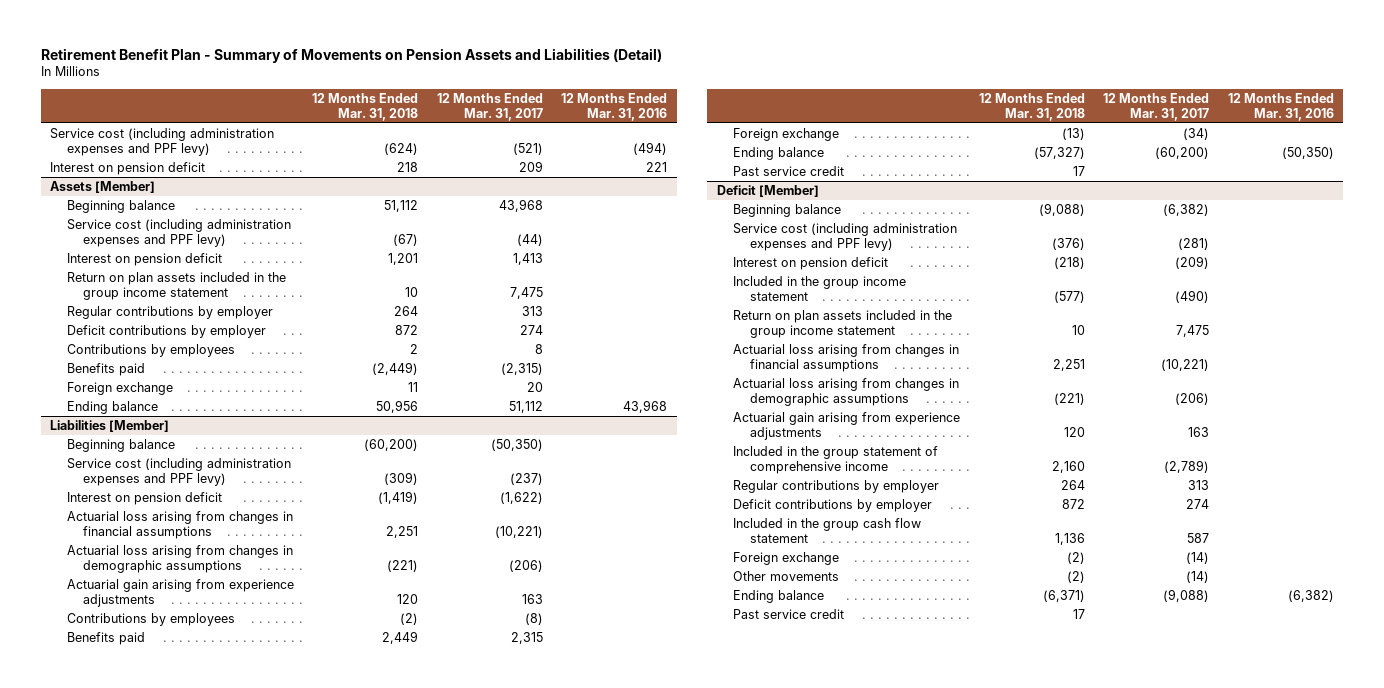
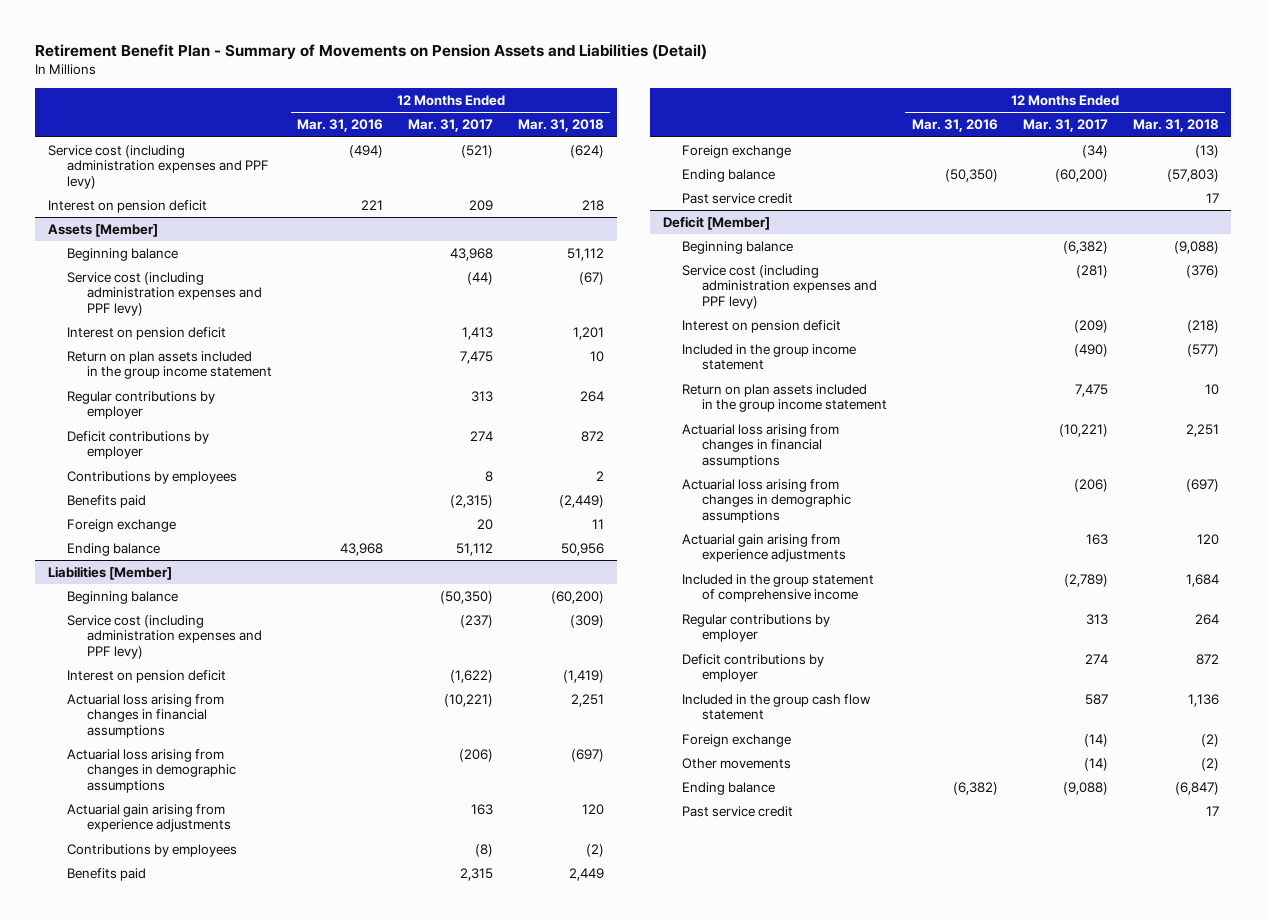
- | 12 Months Ended Mar. 31, 2018 | 12 Months Ended Mar. 31, 2017 | 12 Months Ended Mar. 31, 2016
+ | 12 Months Ended Mar. 31, 2016 | 12 Months Ended Mar. 31, 2017 | 12 Months Ended Mar. 31, 2018
@ Liabilities [Member]
- Actuarial loss arising from changes in demographic assumptions | (221) | (206) |
+ Actuarial loss arising from changes in demographic assumptions | | (206) | (697)
- Ending balance | (57,327) | (60,200) | (50,350)
+ Ending balance | (50,350) | (60,200) | (57,803)
@ Deficit [Member]
- Actuarial loss arising from changes in demographic assumptions | (221) | (206) |
+ Actuarial loss arising from changes in demographic assumptions | | (206) | (697)
- Included in the group statement of comprehensive income | 2,160 | (2,789) |
+ Included in the group statement of comprehensive income | | (2,789) | 1,684
- Ending balance | (6,371) | (9,088) | (6,382)
+ Ending balance | (6,382) | (9,088) | (6,847)

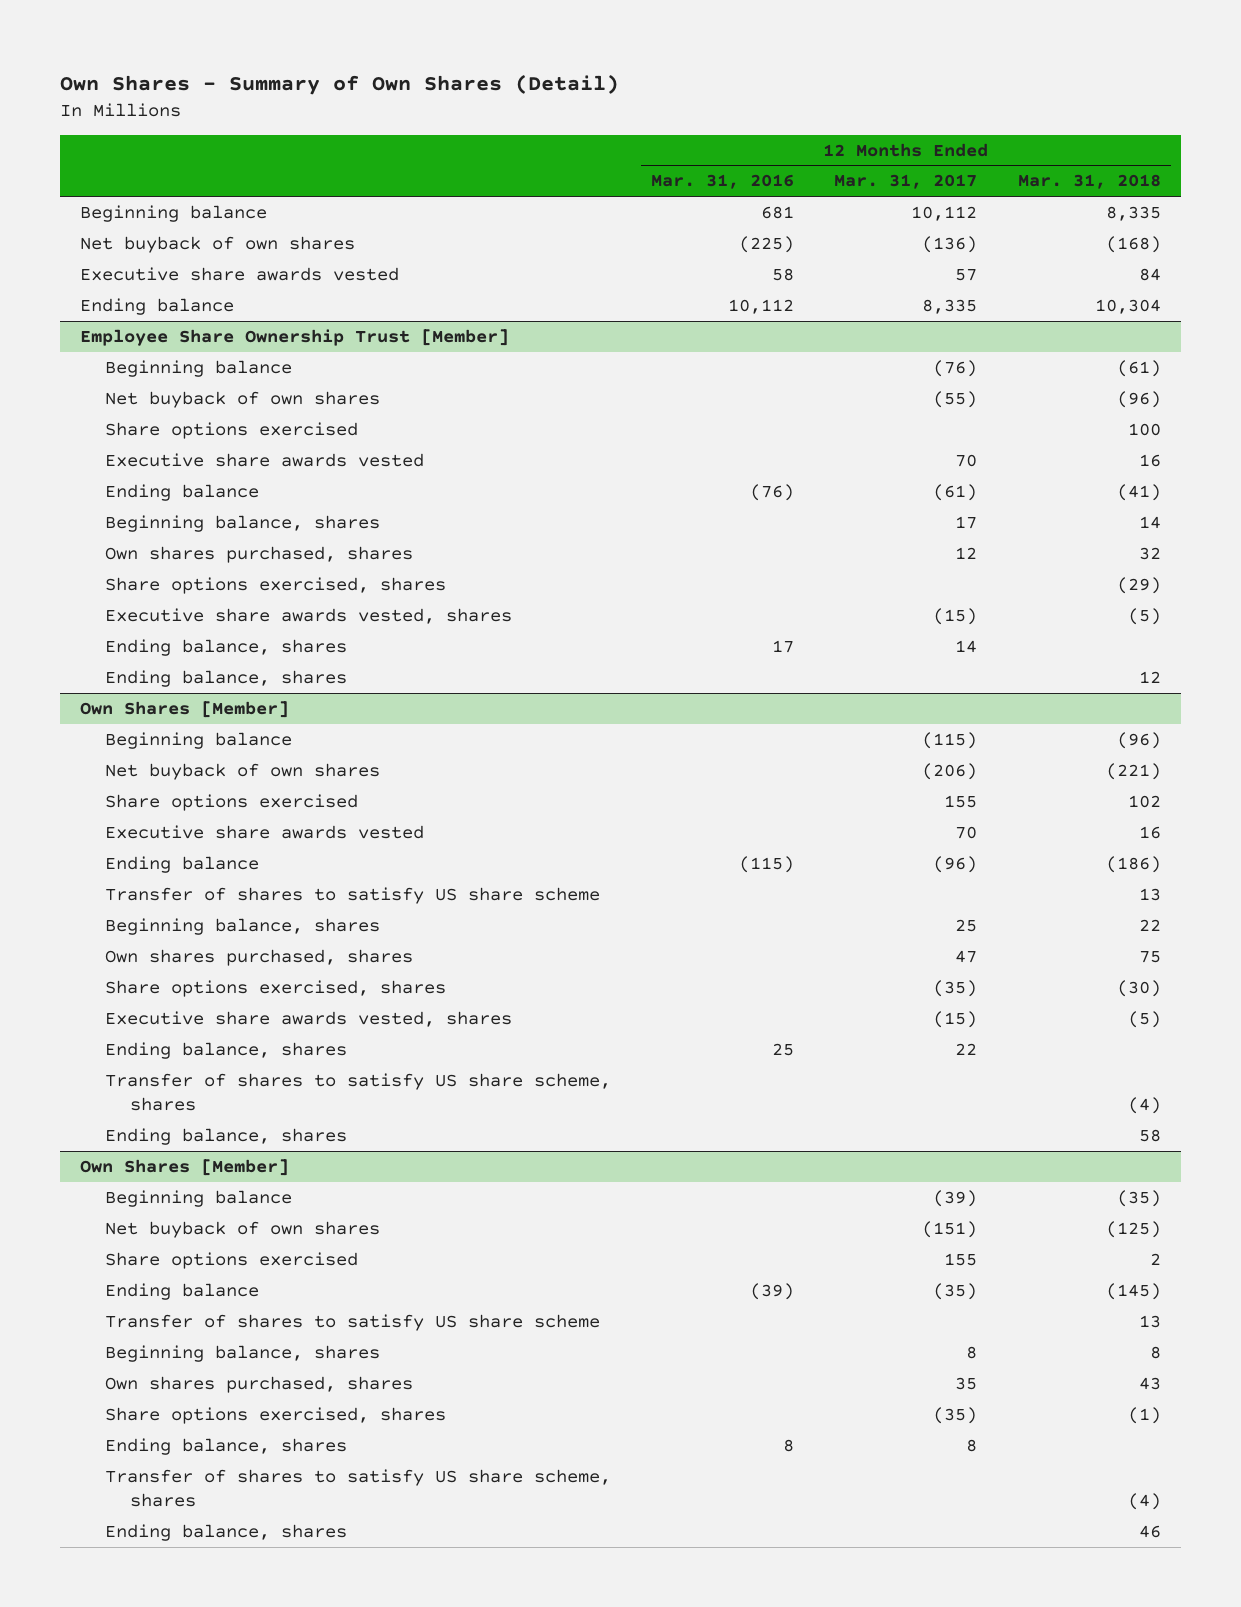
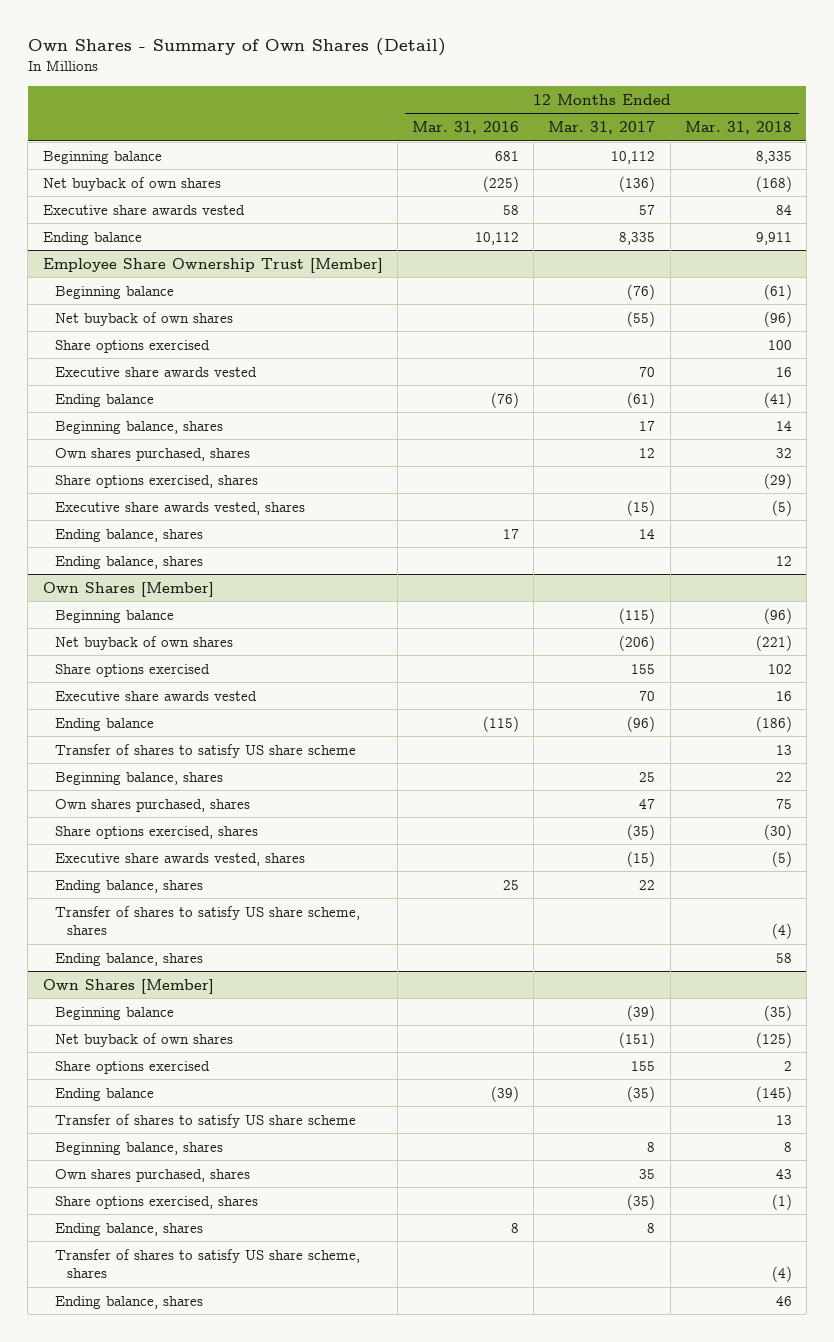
- Ending balance | 10,112 | 8,335 | 10,304
+ Ending balance | 10,112 | 8,335 | 9,911

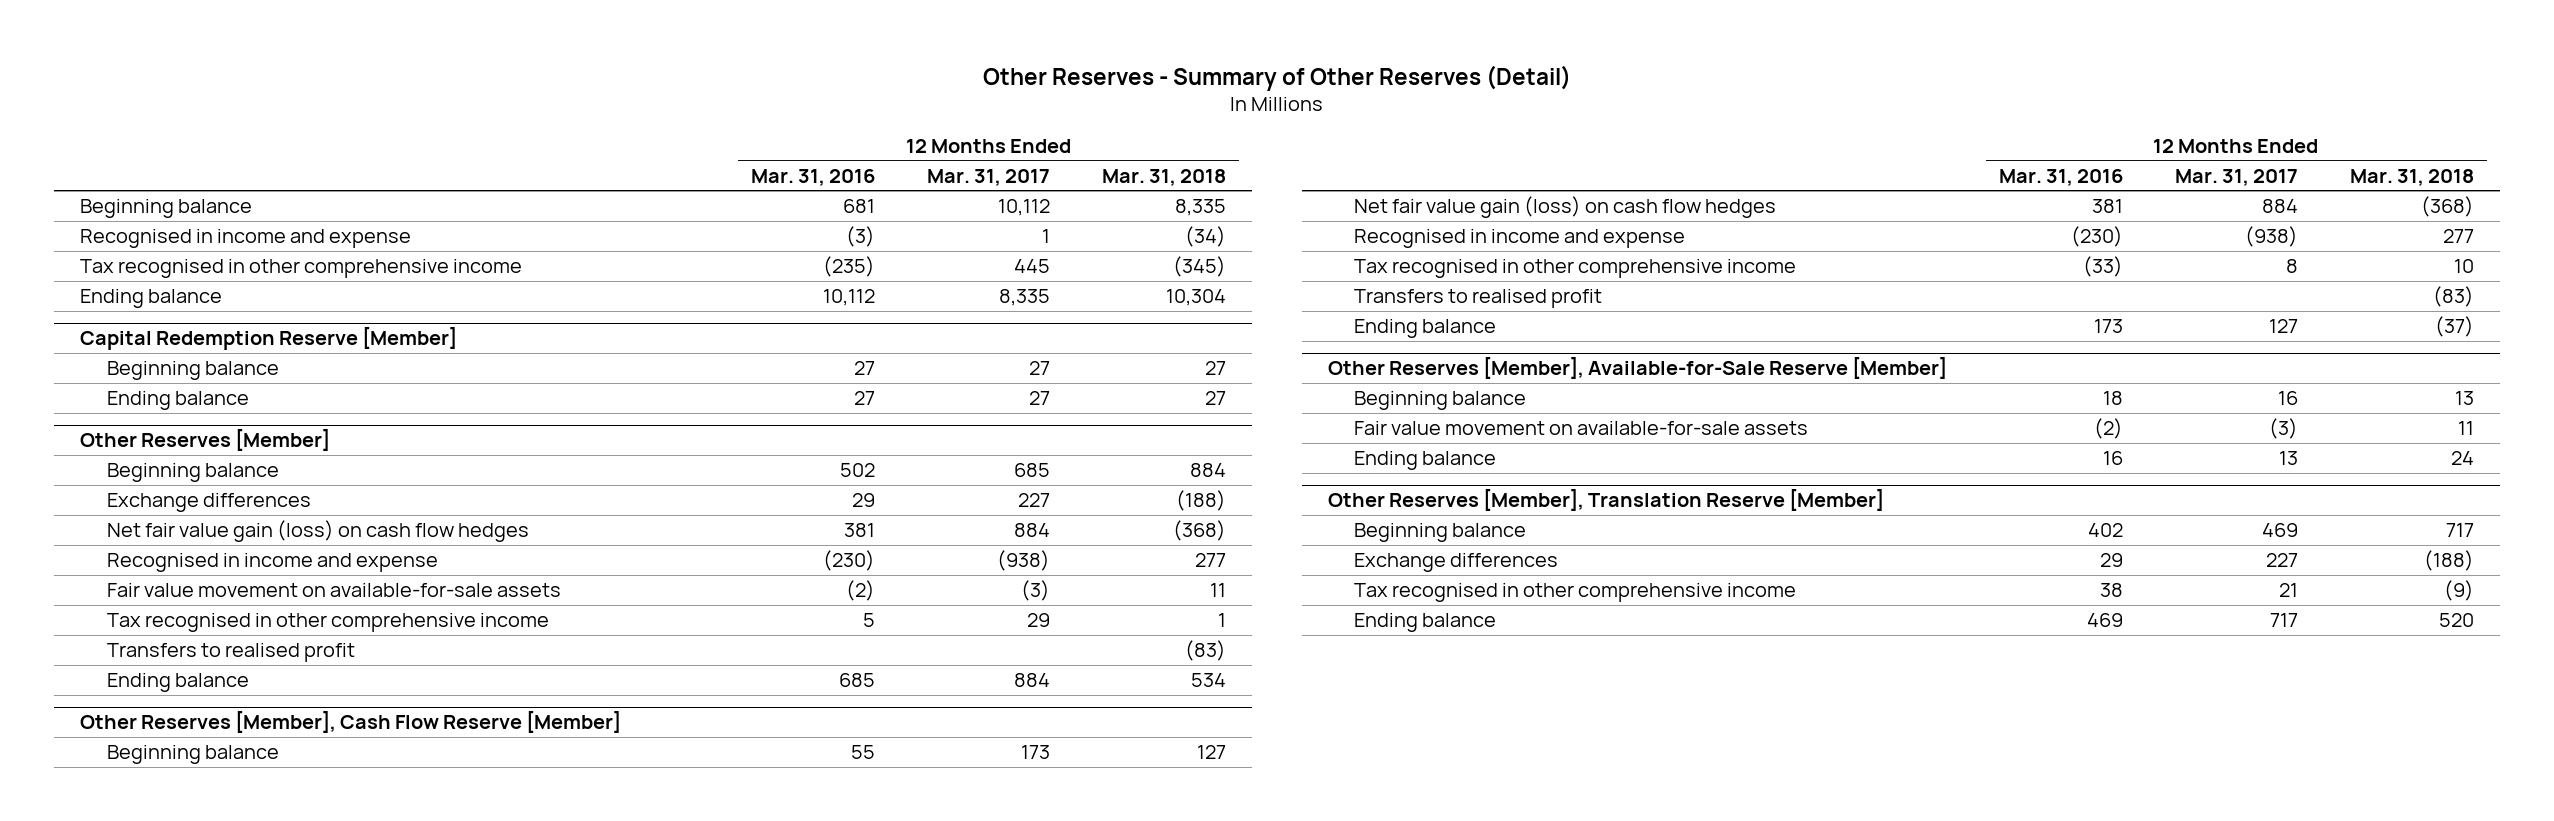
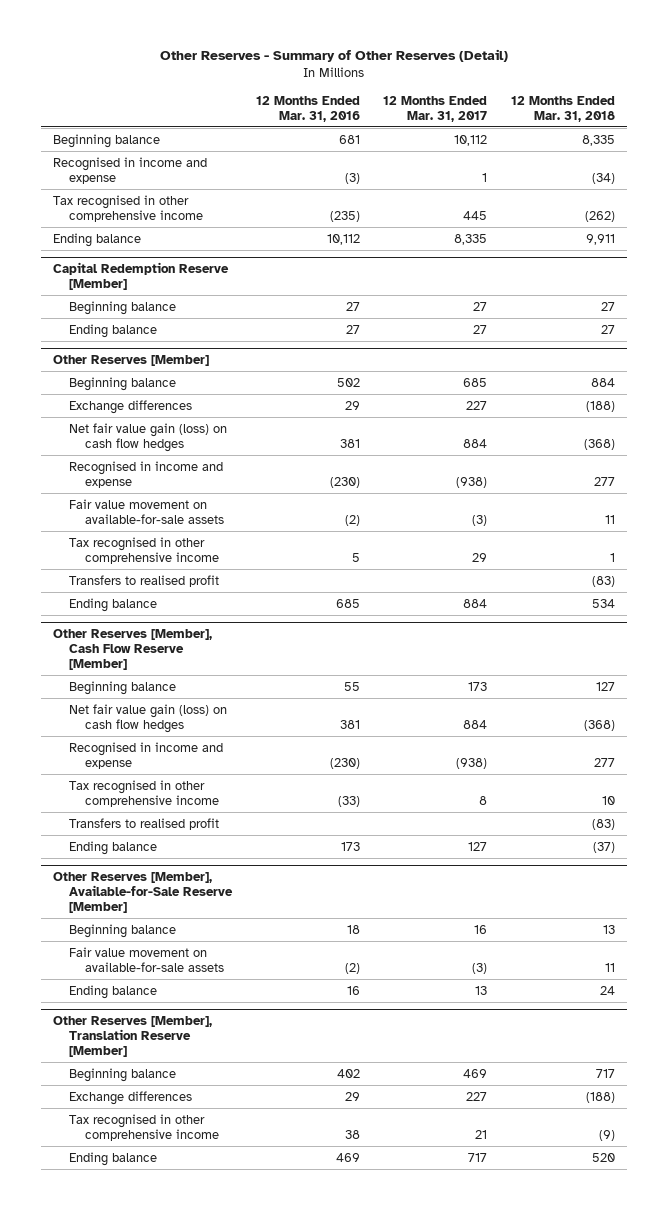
- Tax recognised in other comprehensive income | (235) | 445 | (345)
- Ending balance | 10,112 | 8,335 | 10,304
+ Tax recognised in other comprehensive income | (235) | 445 | (262)
+ Ending balance | 10,112 | 8,335 | 9,911

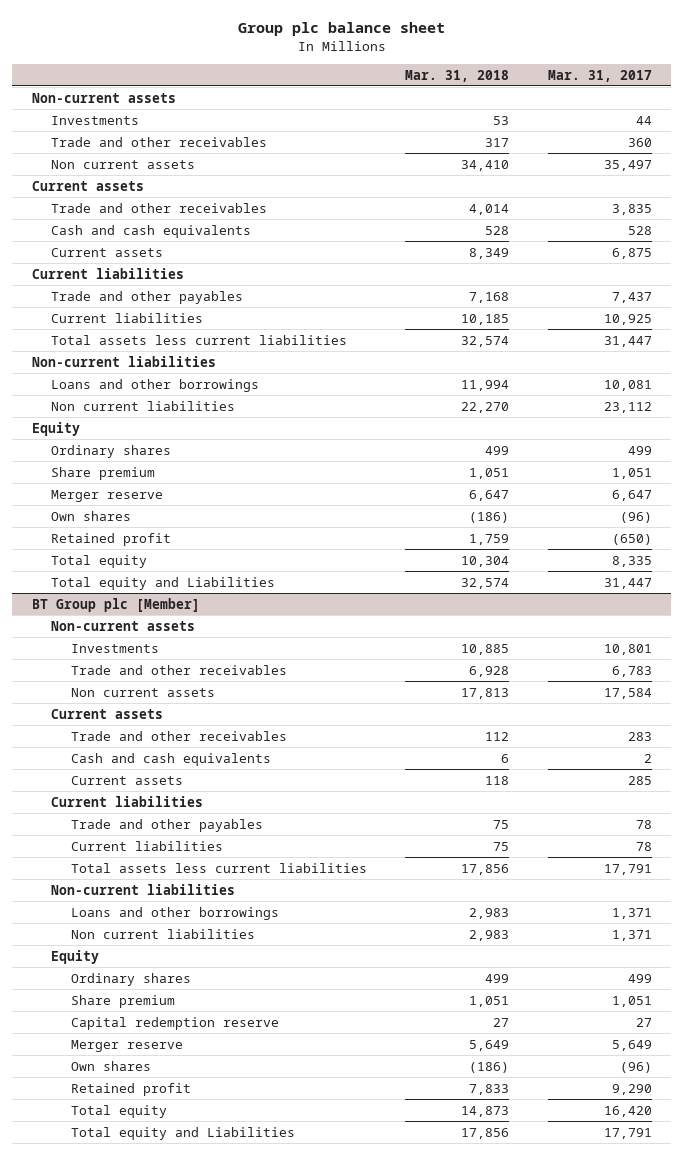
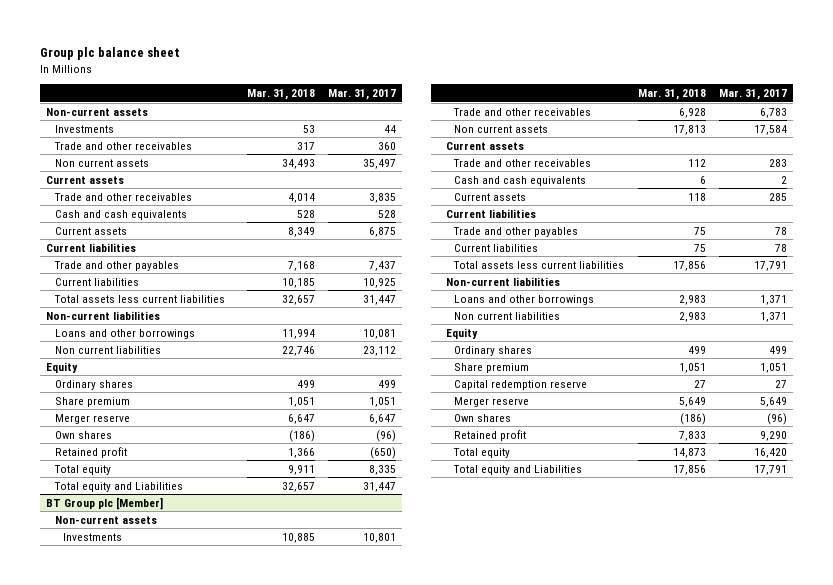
- Non current assets | 34,410 | 35,497
+ Non current assets | 34,493 | 35,497
- Total assets less current liabilities | 32,574 | 31,447
+ Total assets less current liabilities | 32,657 | 31,447
- Non current liabilities | 22,270 | 23,112
+ Non current liabilities | 22,746 | 23,112
- Retained profit | 1,759 | (650)
- Total equity | 10,304 | 8,335
- Total equity and Liabilities | 32,574 | 31,447
+ Retained profit | 1,366 | (650)
+ Total equity | 9,911 | 8,335
+ Total equity and Liabilities | 32,657 | 31,447

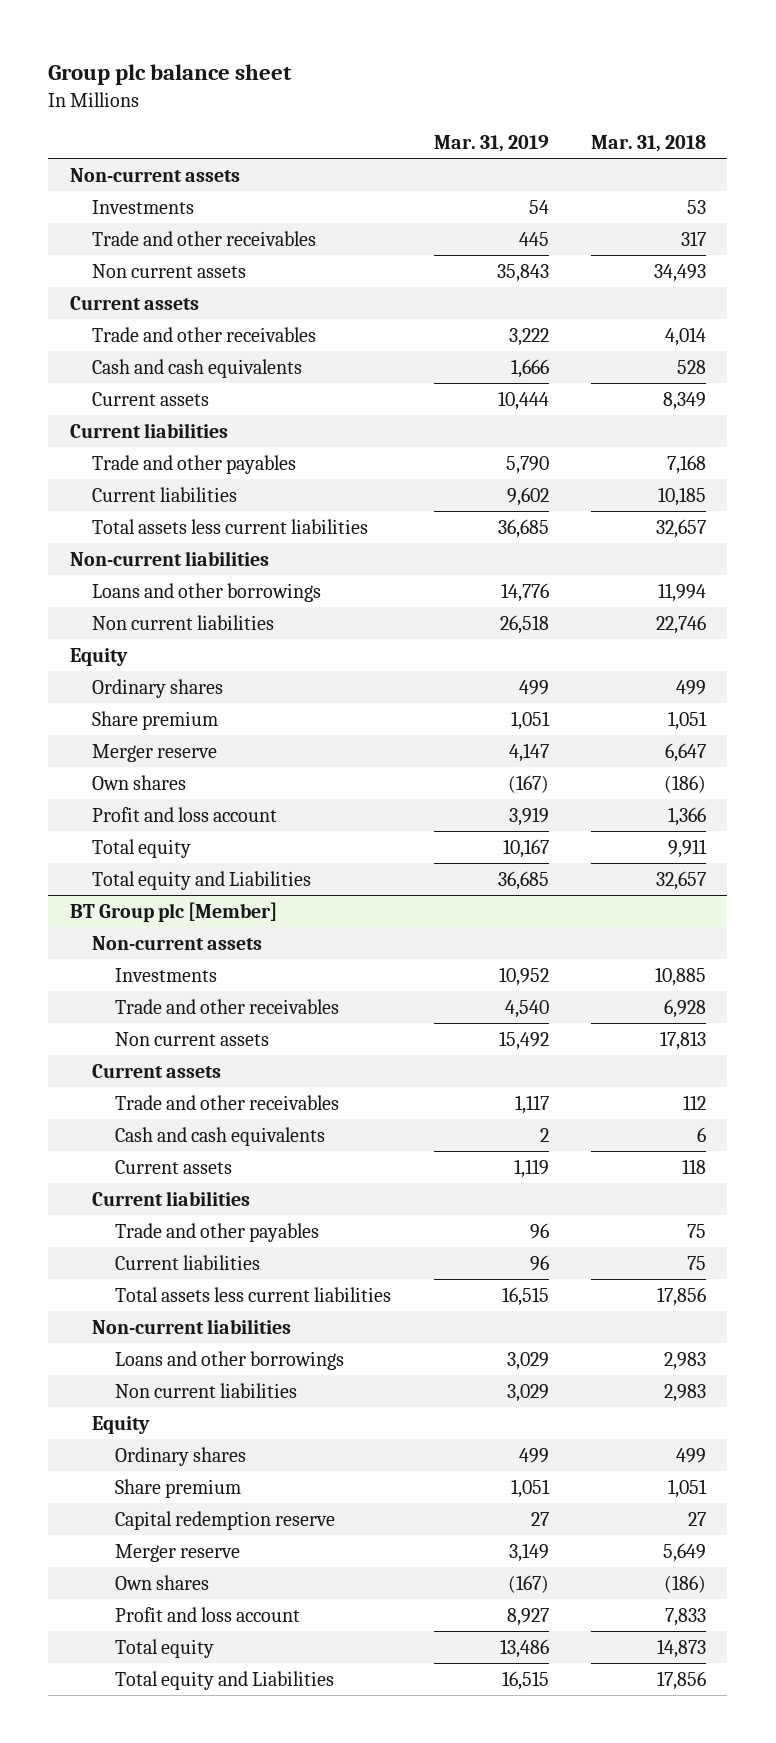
- | Mar. 31, 2018 | Mar. 31, 2017
+ | Mar. 31, 2019 | Mar. 31, 2018
- Retained profit | 1,366 | (650)
+ Profit and loss account | 3,919 | 1,366
@ BT Group plc [Member]
- Retained profit | 7,833 | 9,290
+ Profit and loss account | 8,927 | 7,833

